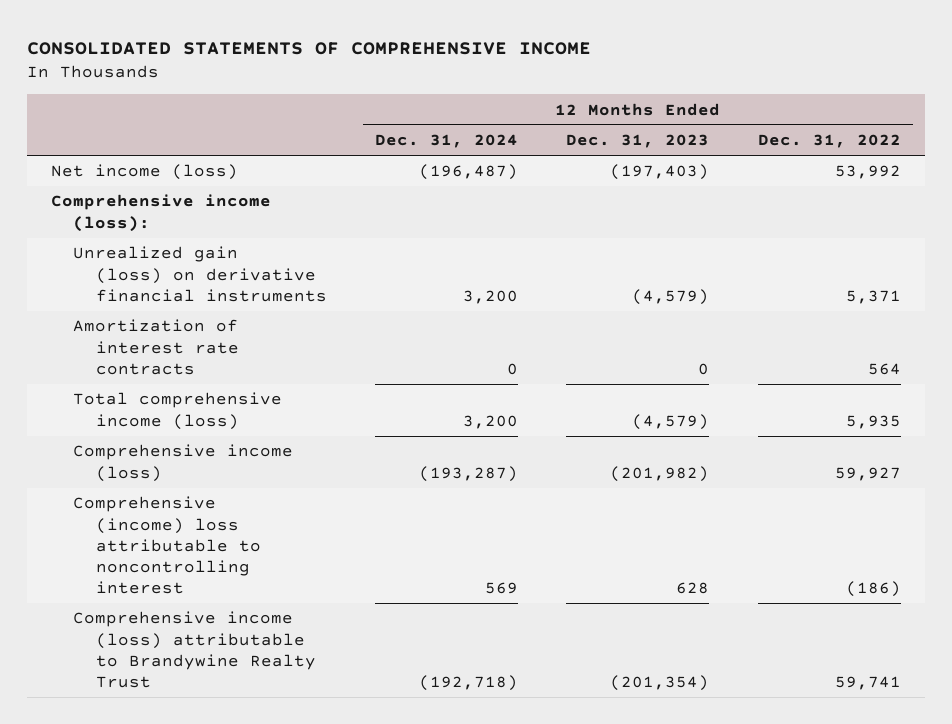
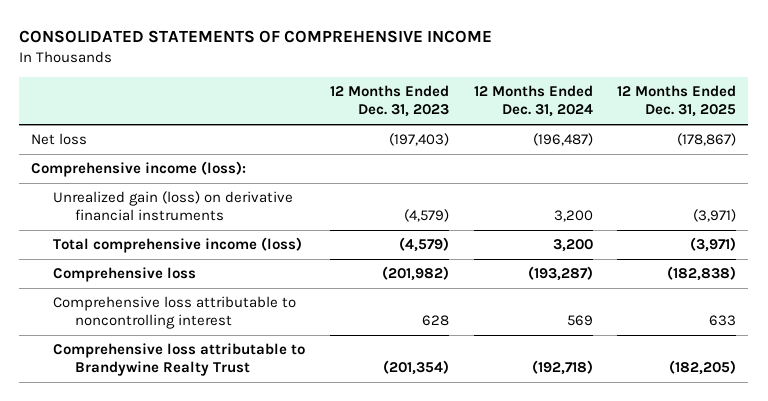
- | 12 Months Ended Dec. 31, 2024 | 12 Months Ended Dec. 31, 2023 | 12 Months Ended Dec. 31, 2022
+ | 12 Months Ended Dec. 31, 2023 | 12 Months Ended Dec. 31, 2024 | 12 Months Ended Dec. 31, 2025
- Net income (loss) | (196,487) | (197,403) | 53,992
+ Net loss | (197,403) | (196,487) | (178,867)
- Amortization of interest rate contracts | 0 | 0 | 564
- Comprehensive income (loss) | (193,287) | (201,982) | 59,927
- Comprehensive (income) loss attributable to noncontrolling interest | 569 | 628 | (186)
- Comprehensive income (loss) attributable to Brandywine Realty Trust | (192,718) | (201,354) | 59,741
+ Comprehensive loss | (201,982) | (193,287) | (182,838)
+ Comprehensive loss attributable to noncontrolling interest | 628 | 569 | 633
+ Comprehensive loss attributable to Brandywine Realty Trust | (201,354) | (192,718) | (182,205)

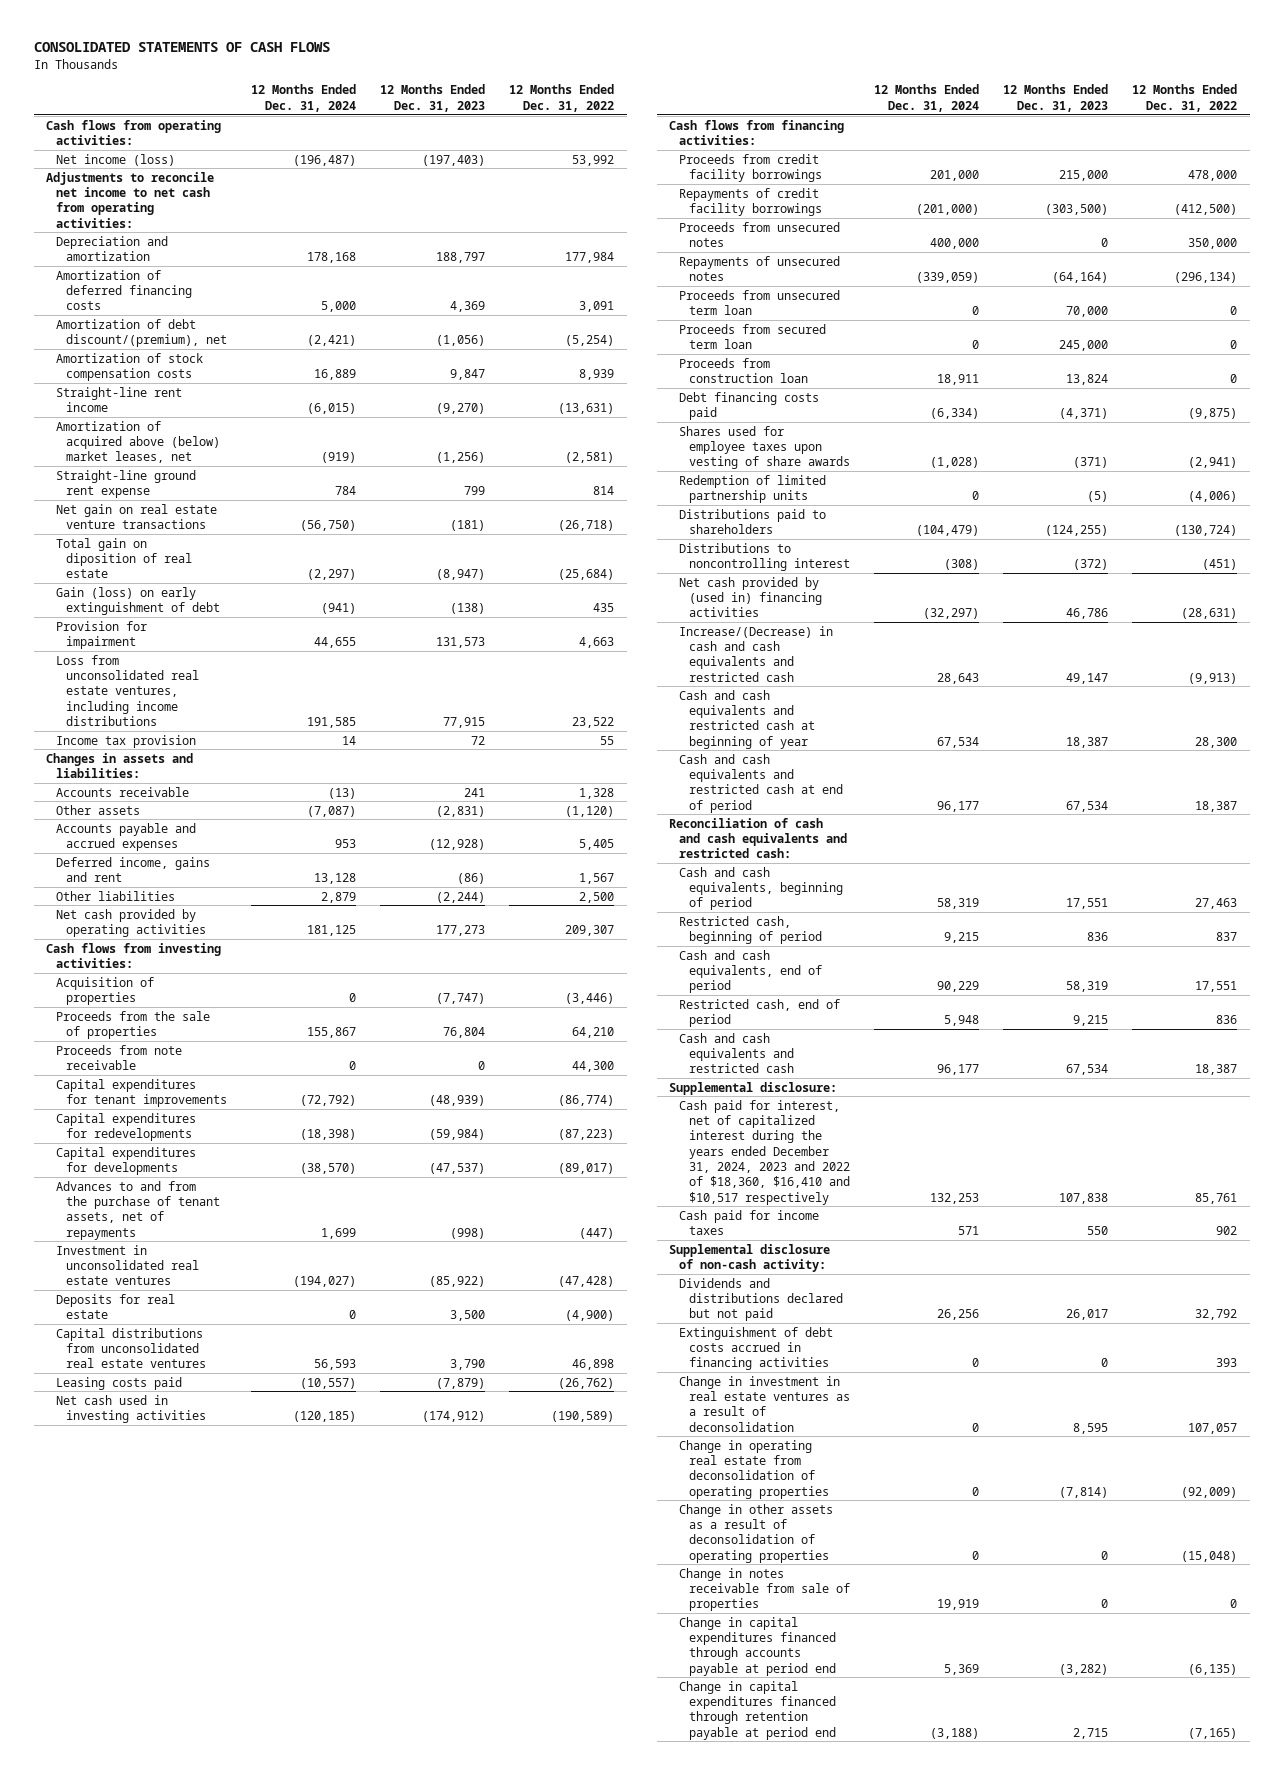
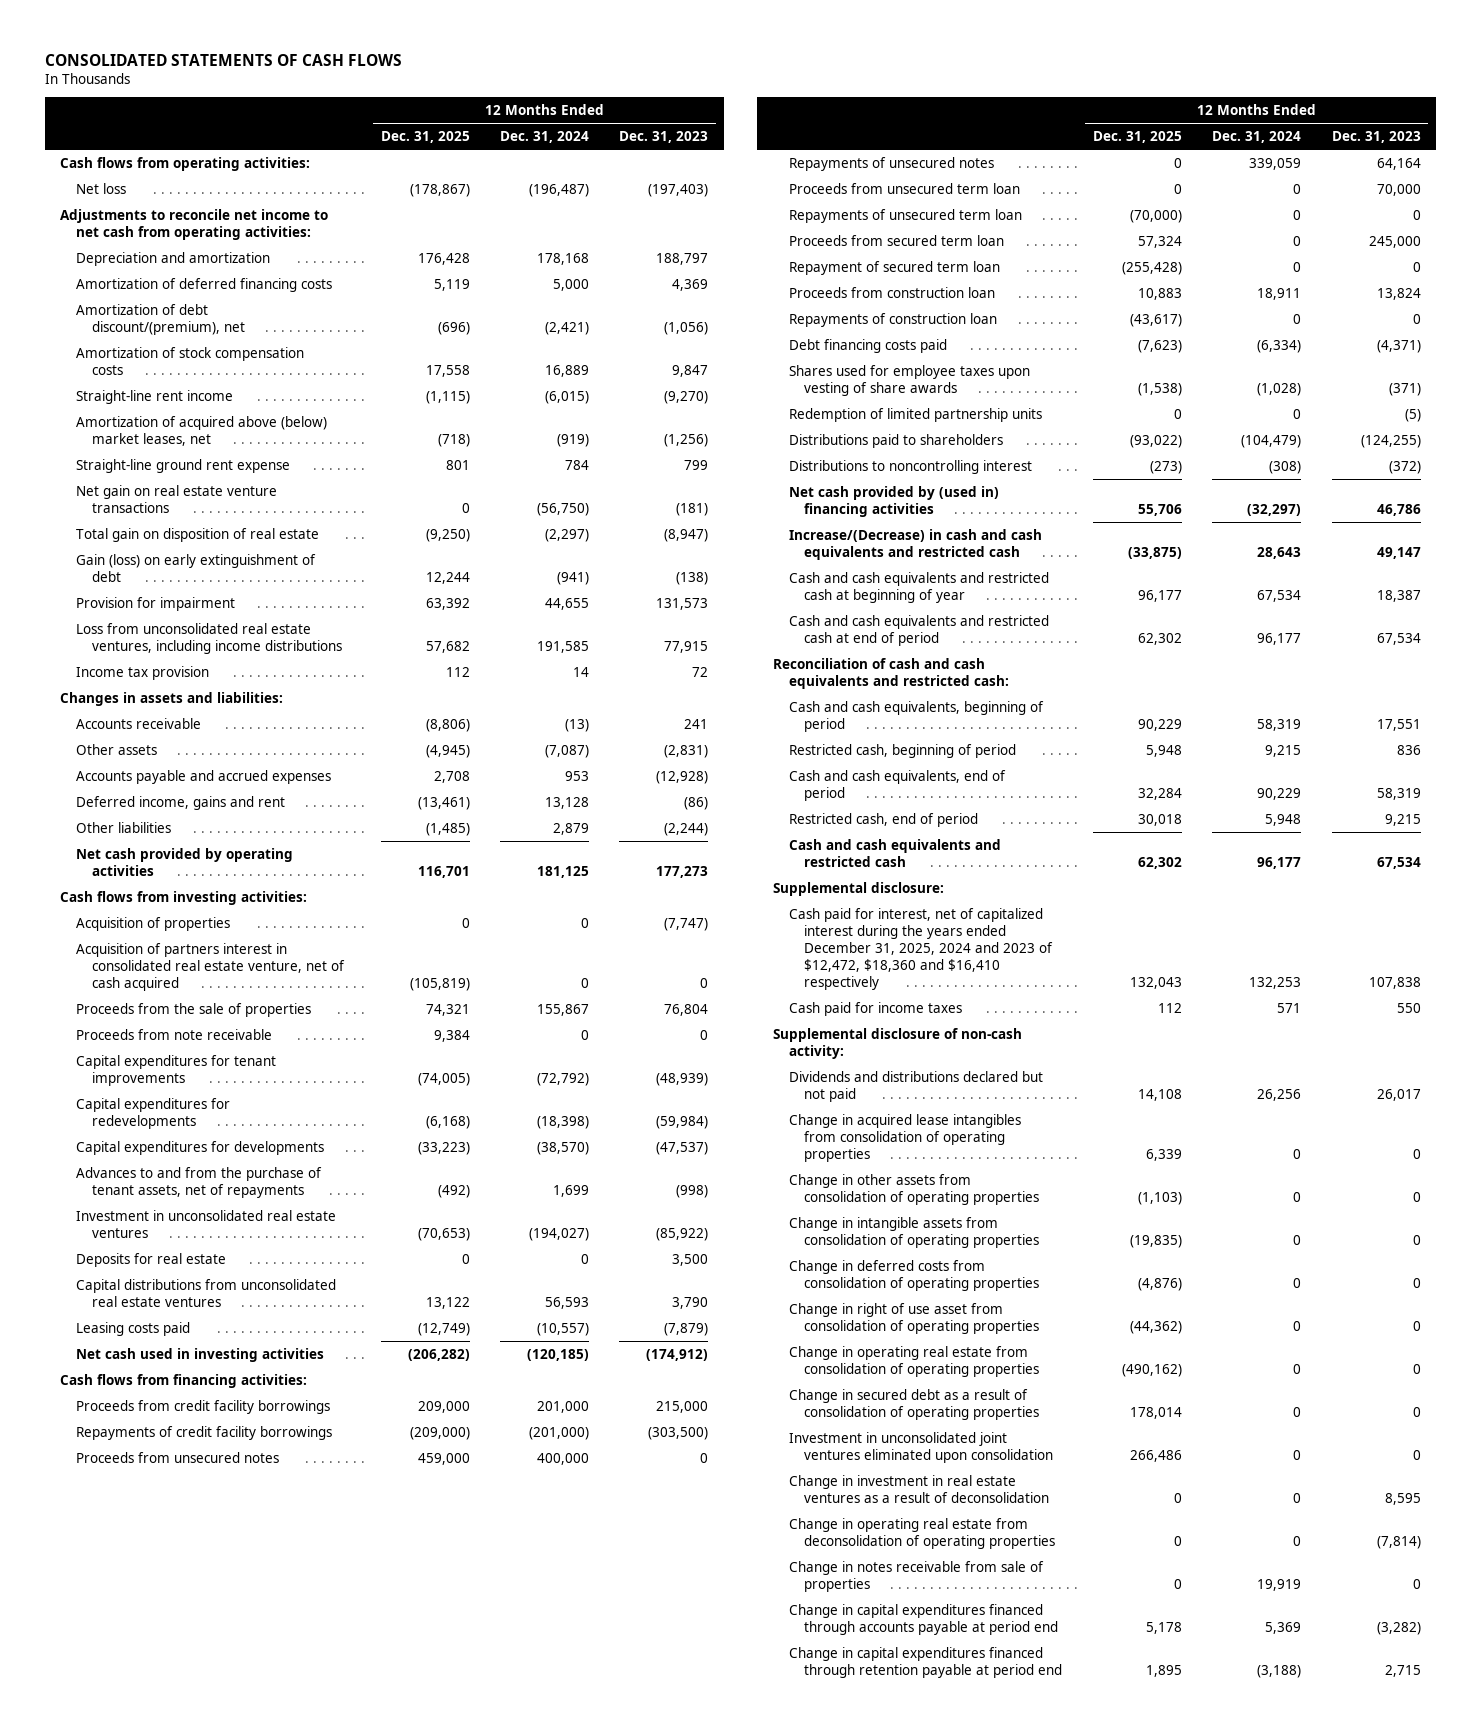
- | 12 Months Ended Dec. 31, 2024 | 12 Months Ended Dec. 31, 2023 | 12 Months Ended Dec. 31, 2022
+ | 12 Months Ended Dec. 31, 2025 | 12 Months Ended Dec. 31, 2024 | 12 Months Ended Dec. 31, 2023
- Net income (loss) | (196,487) | (197,403) | 53,992
+ Net loss | (178,867) | (196,487) | (197,403)
- Total gain on diposition of real estate | (2,297) | (8,947) | (25,684)
+ Total gain on disposition of real estate | (9,250) | (2,297) | (8,947)
+ Acquisition of partners interest in consolidated real estate venture, net of cash acquired | (105,819) | 0 | 0
- Repayments of unsecured notes | (339,059) | (64,164) | (296,134)
+ Repayments of unsecured notes | 0 | 339,059 | 64,164
+ Repayments of unsecured term loan | (70,000) | 0 | 0
+ Repayment of secured term loan | (255,428) | 0 | 0
+ Repayments of construction loan | (43,617) | 0 | 0
- Cash paid for interest, net of capitalized interest during the years ended December 31, 2024, 2023 and 2022 of $18,360, $16,410 and $10,517 respectively | 132,253 | 107,838 | 85,761
+ Cash paid for interest, net of capitalized interest during the years ended December 31, 2025, 2024 and 2023 of $12,472, $18,360 and $16,410 respectively | 132,043 | 132,253 | 107,838
- Extinguishment of debt costs accrued in financing activities | 0 | 0 | 393
+ Change in acquired lease intangibles from consolidation of operating properties | 6,339 | 0 | 0
+ Change in other assets from consolidation of operating properties | (1,103) | 0 | 0
+ Change in intangible assets from consolidation of operating properties | (19,835) | 0 | 0
+ Change in deferred costs from consolidation of operating properties | (4,876) | 0 | 0
+ Change in right of use asset from consolidation of operating properties | (44,362) | 0 | 0
+ Change in operating real estate from consolidation of operating properties | (490,162) | 0 | 0
+ Change in secured debt as a result of consolidation of operating properties | 178,014 | 0 | 0
+ Investment in unconsolidated joint ventures eliminated upon consolidation | 266,486 | 0 | 0
- Change in other assets as a result of deconsolidation of operating properties | 0 | 0 | (15,048)

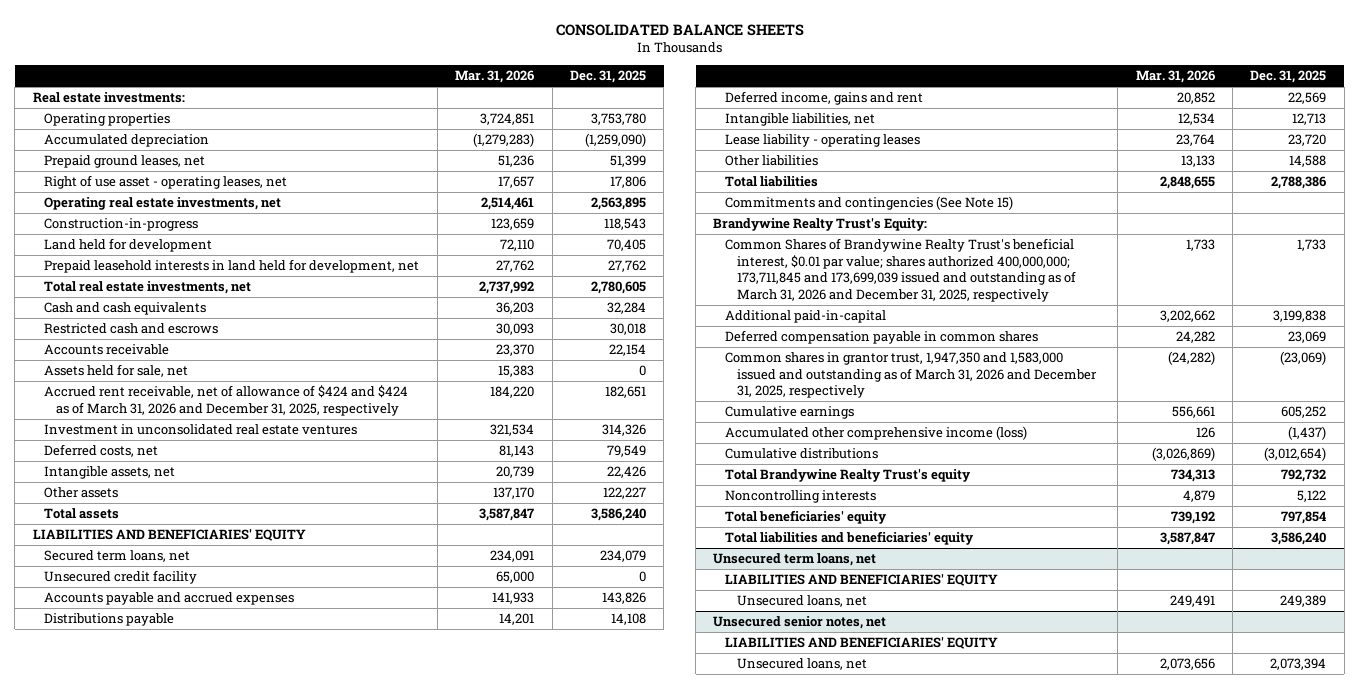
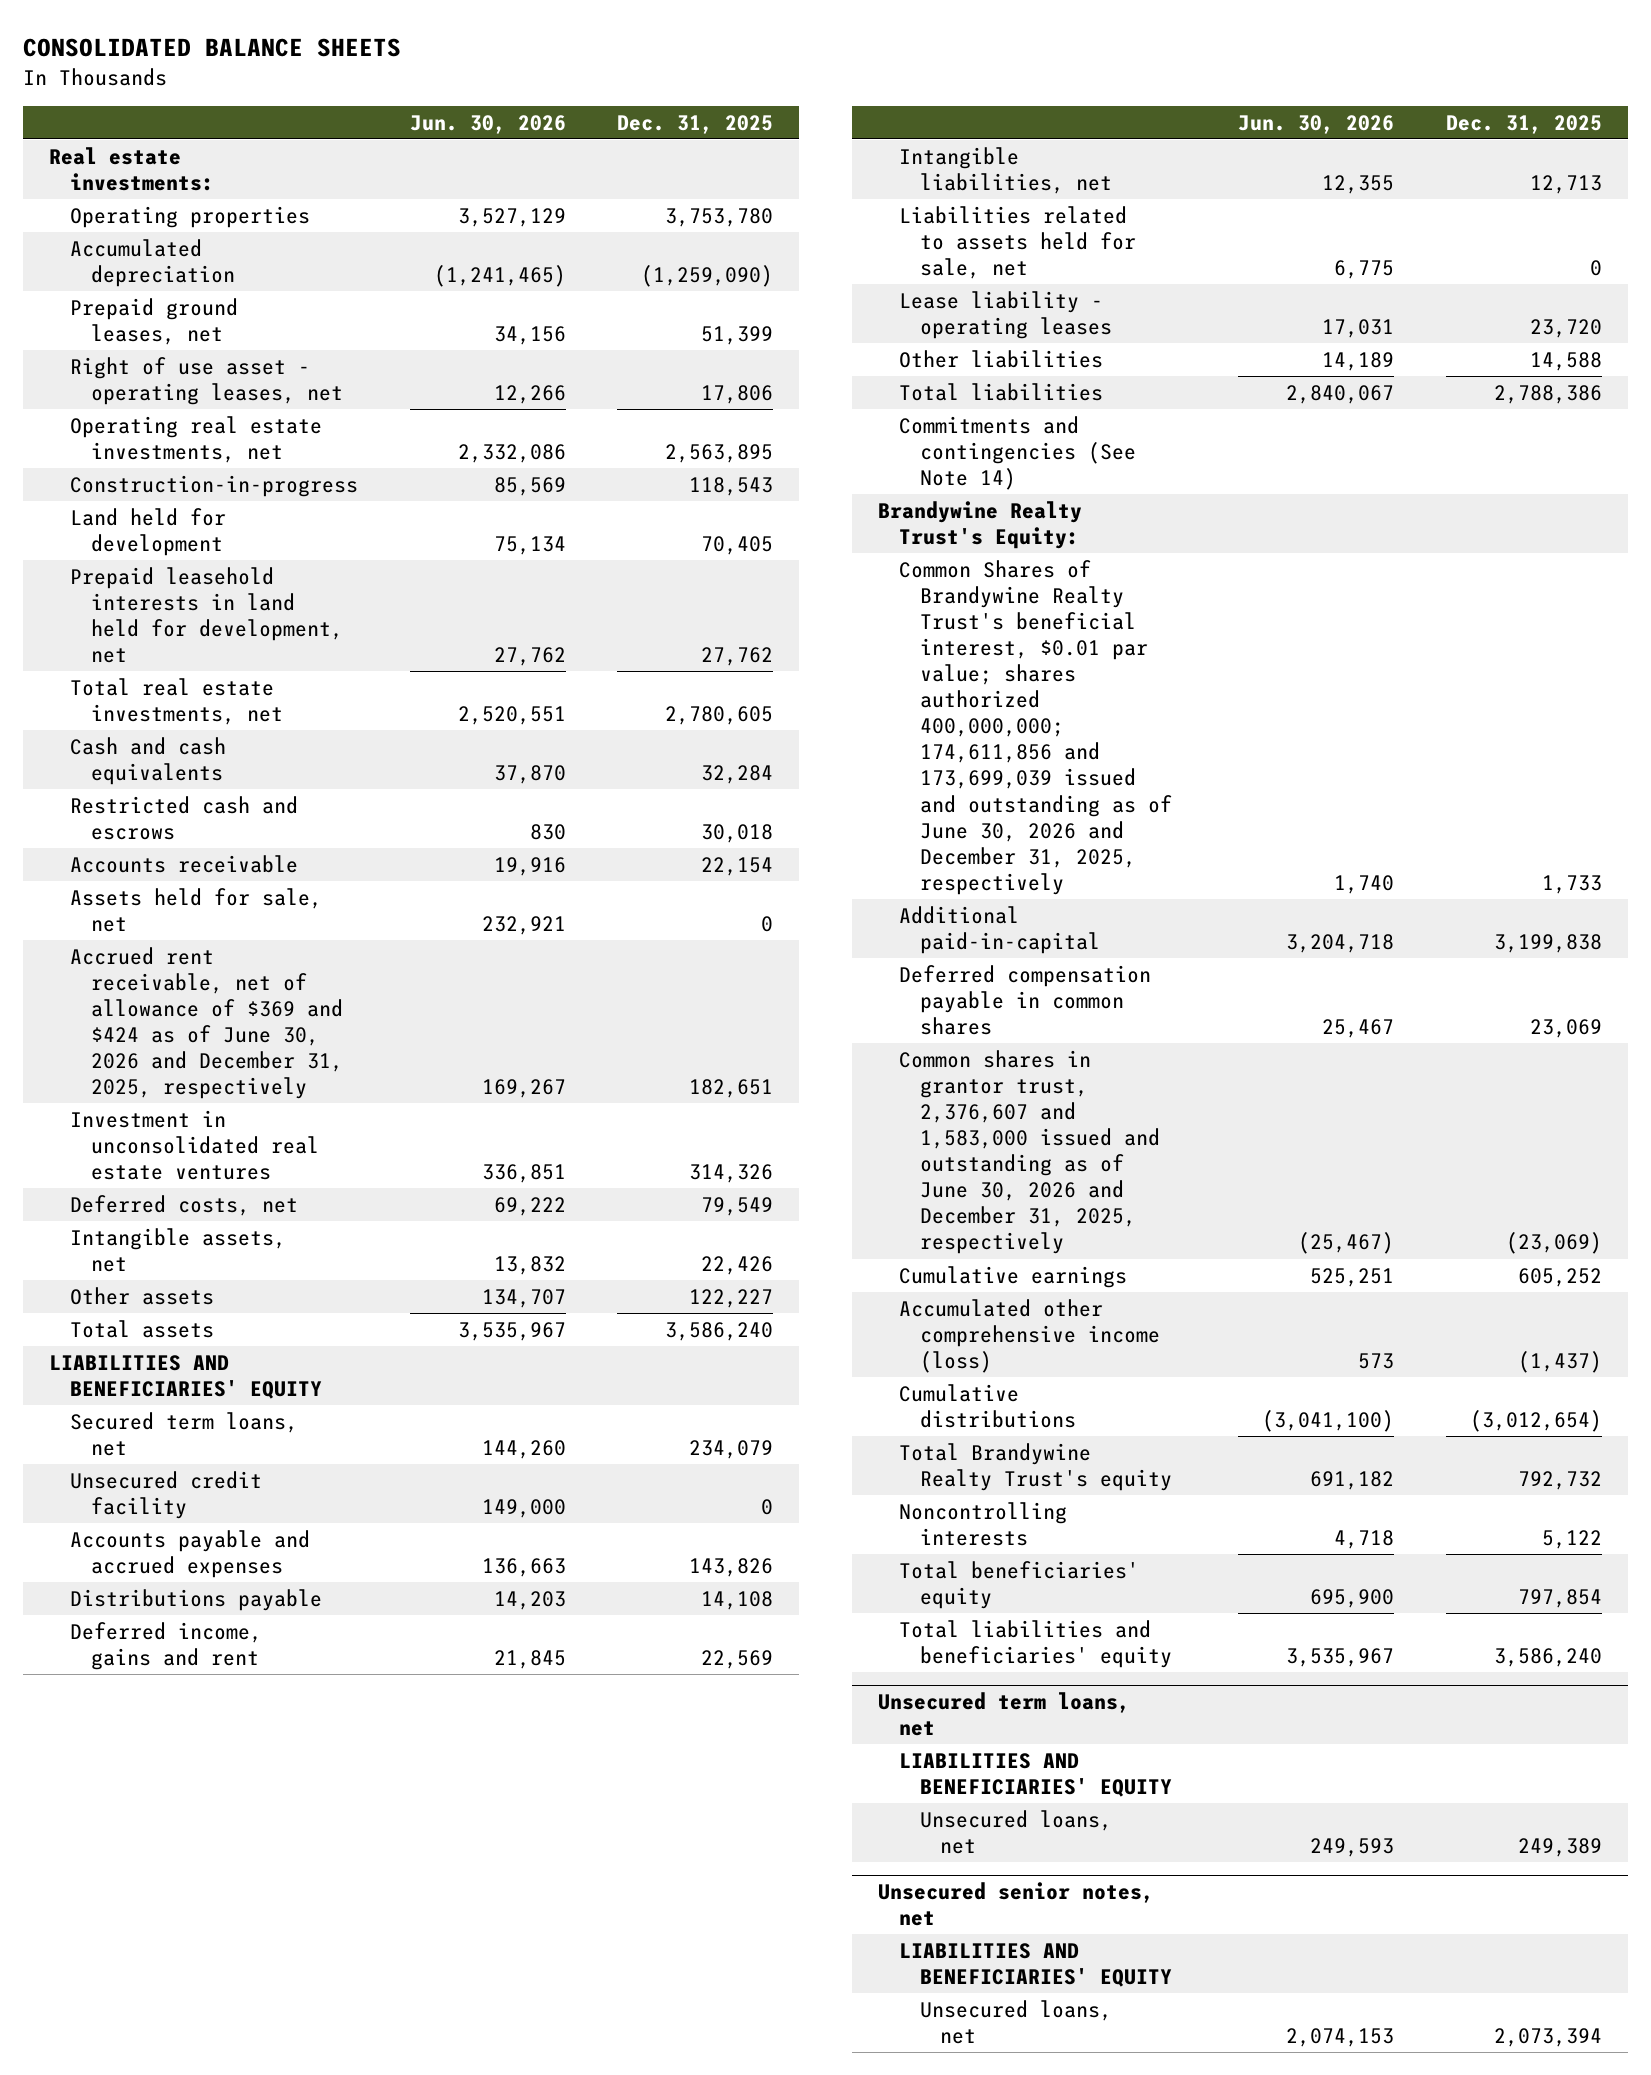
- | Mar. 31, 2026 | Dec. 31, 2025
+ | Jun. 30, 2026 | Dec. 31, 2025
- Accrued rent receivable, net of allowance of $424 and $424 as of March 31, 2026 and December 31, 2025, respectively | 184,220 | 182,651
+ Accrued rent receivable, net of allowance of $369 and $424 as of June 30, 2026 and December 31, 2025, respectively | 169,267 | 182,651
+ Liabilities related to assets held for sale, net | 6,775 | 0
- Commitments and contingencies (See Note 15)
+ Commitments and contingencies (See Note 14)
- Common Shares of Brandywine Realty Trust's beneficial interest, $0.01 par value; shares authorized 400,000,000; 173,711,845 and 173,699,039 issued and outstanding as of March 31, 2026 and December 31, 2025, respectively | 1,733 | 1,733
+ Common Shares of Brandywine Realty Trust's beneficial interest, $0.01 par value; shares authorized 400,000,000; 174,611,856 and 173,699,039 issued and outstanding as of June 30, 2026 and December 31, 2025, respectively | 1,740 | 1,733
- Common shares in grantor trust, 1,947,350 and 1,583,000 issued and outstanding as of March 31, 2026 and December 31, 2025, respectively | (24,282) | (23,069)
+ Common shares in grantor trust, 2,376,607 and 1,583,000 issued and outstanding as of June 30, 2026 and December 31, 2025, respectively | (25,467) | (23,069)

